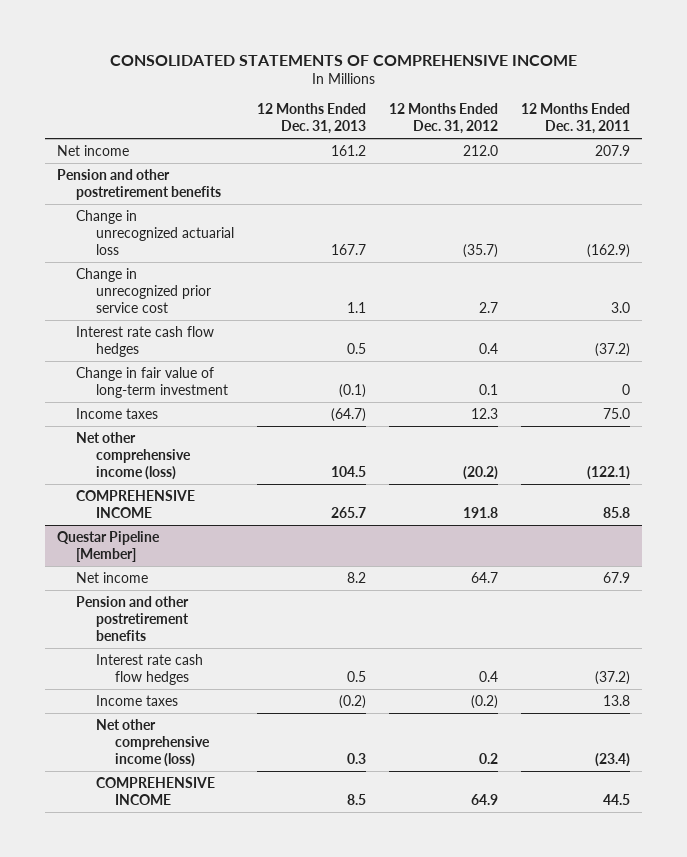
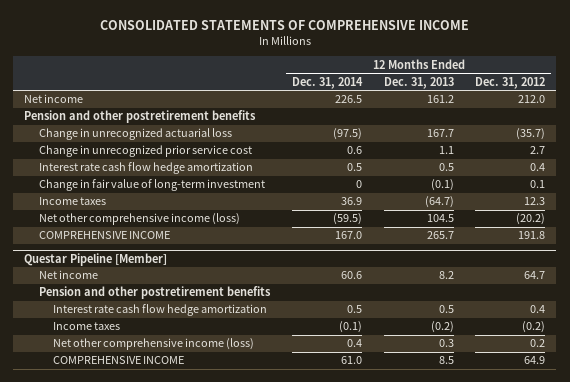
- | 12 Months Ended Dec. 31, 2013 | 12 Months Ended Dec. 31, 2012 | 12 Months Ended Dec. 31, 2011
+ | 12 Months Ended Dec. 31, 2014 | 12 Months Ended Dec. 31, 2013 | 12 Months Ended Dec. 31, 2012
- Interest rate cash flow hedges | 0.5 | 0.4 | (37.2)
+ Interest rate cash flow hedge amortization | 0.5 | 0.5 | 0.4
@ Questar Pipeline [Member]
- Interest rate cash flow hedges | 0.5 | 0.4 | (37.2)
+ Interest rate cash flow hedge amortization | 0.5 | 0.5 | 0.4

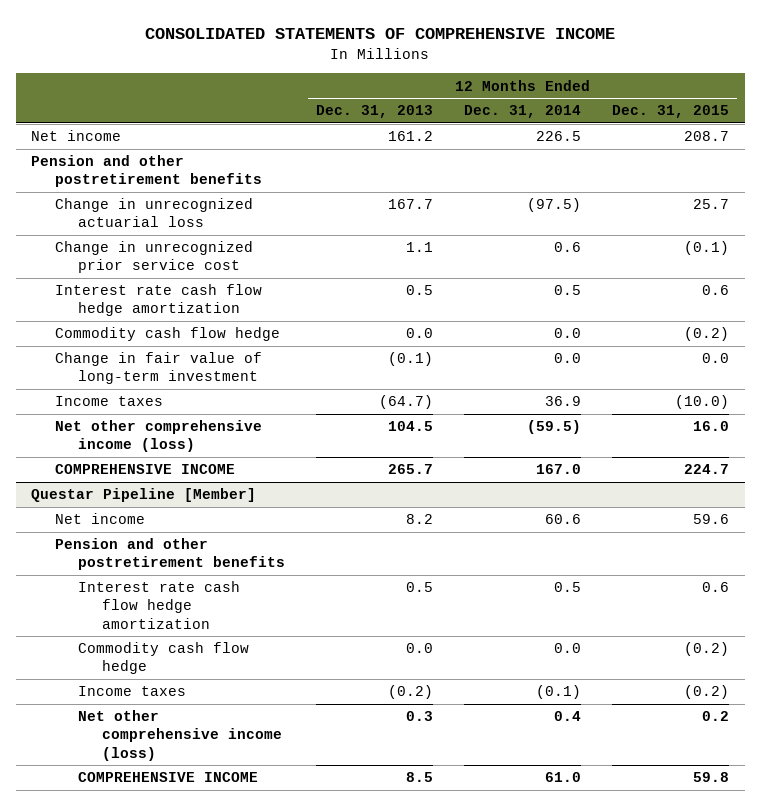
- | 12 Months Ended Dec. 31, 2014 | 12 Months Ended Dec. 31, 2013 | 12 Months Ended Dec. 31, 2012
+ | 12 Months Ended Dec. 31, 2013 | 12 Months Ended Dec. 31, 2014 | 12 Months Ended Dec. 31, 2015
- Change in fair value of long-term investment | 0 | (0.1) | 0.1
+ Commodity cash flow hedge | 0.0 | 0.0 | (0.2)
+ Change in fair value of long-term investment | (0.1) | 0.0 | 0.0
@ Questar Pipeline [Member]
+ Commodity cash flow hedge | 0.0 | 0.0 | (0.2)

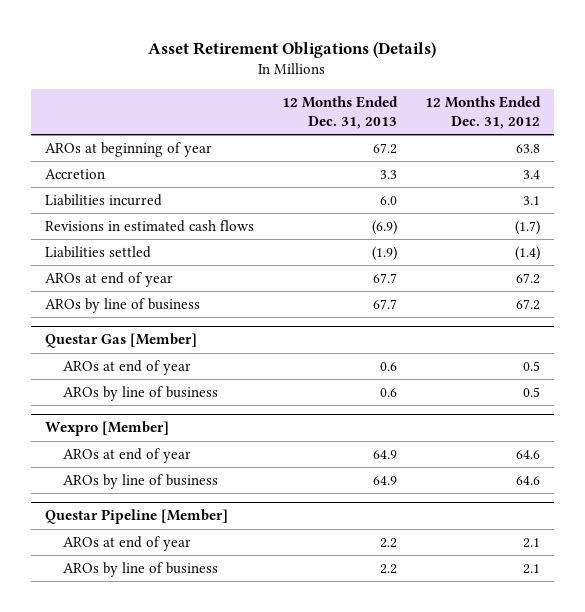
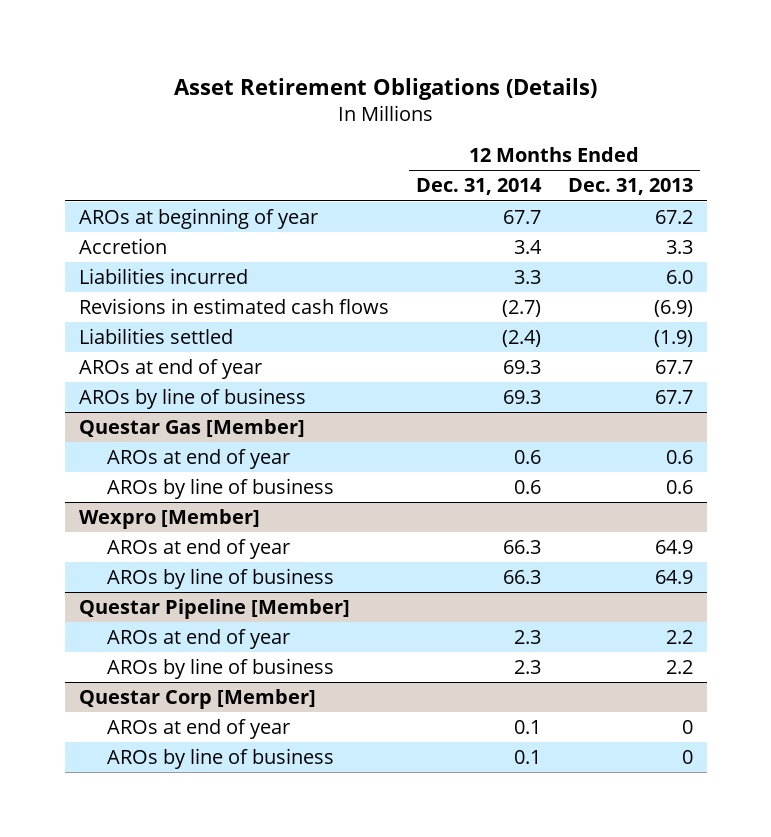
- | 12 Months Ended Dec. 31, 2013 | 12 Months Ended Dec. 31, 2012
+ | 12 Months Ended Dec. 31, 2014 | 12 Months Ended Dec. 31, 2013
+ Questar Corp [Member]
+ AROs at end of year | 0.1 | 0
+ AROs by line of business | 0.1 | 0

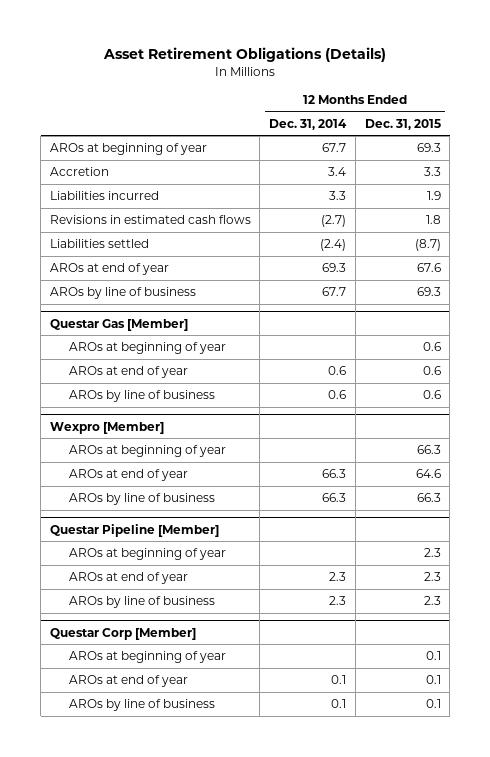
- | 12 Months Ended Dec. 31, 2014 | 12 Months Ended Dec. 31, 2013
+ | 12 Months Ended Dec. 31, 2014 | 12 Months Ended Dec. 31, 2015
- AROs by line of business | 69.3 | 67.7
+ AROs by line of business | 67.7 | 69.3
@ Questar Gas [Member]
+ AROs at beginning of year | | 0.6
@ Wexpro [Member]
+ AROs at beginning of year | | 66.3
@ Questar Pipeline [Member]
+ AROs at beginning of year | | 2.3
@ Questar Corp [Member]
+ AROs at beginning of year | | 0.1

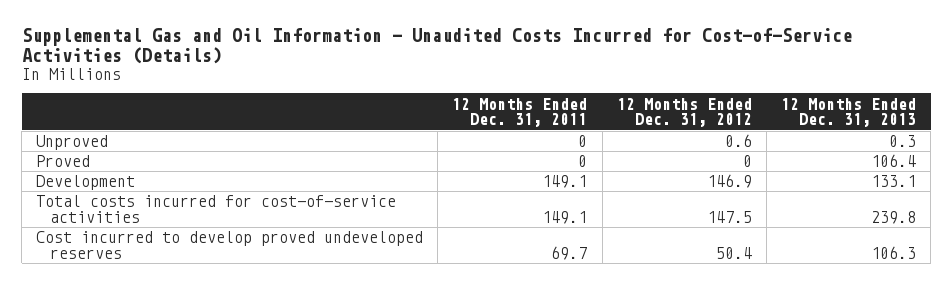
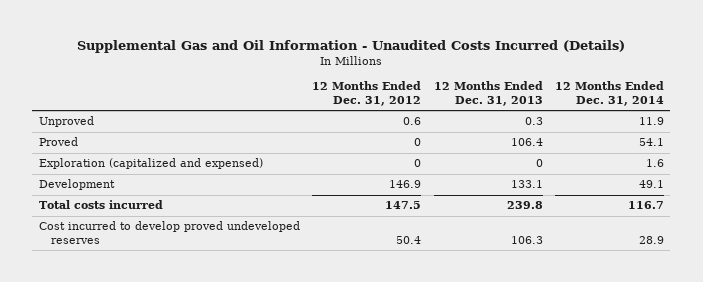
- Supplemental Gas and Oil Information - Unaudited Costs Incurred for Cost-of-Service Activities (Details)
+ Supplemental Gas and Oil Information - Unaudited Costs Incurred (Details)
- | 12 Months Ended Dec. 31, 2011 | 12 Months Ended Dec. 31, 2012 | 12 Months Ended Dec. 31, 2013
+ | 12 Months Ended Dec. 31, 2012 | 12 Months Ended Dec. 31, 2013 | 12 Months Ended Dec. 31, 2014
+ Exploration (capitalized and expensed) | 0 | 0 | 1.6
- Total costs incurred for cost-of-service activities | 149.1 | 147.5 | 239.8
+ Total costs incurred | 147.5 | 239.8 | 116.7

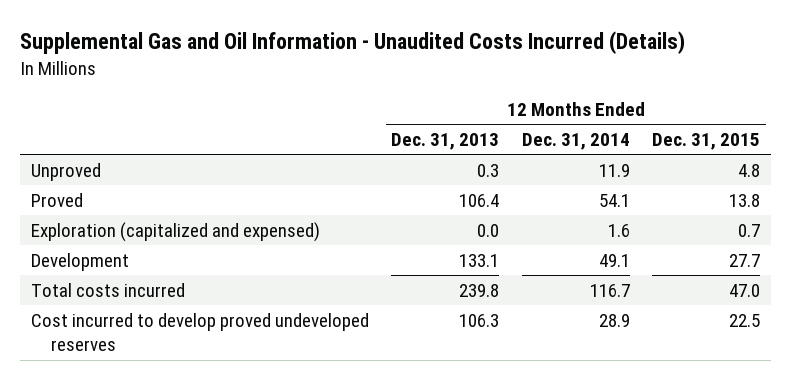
- | 12 Months Ended Dec. 31, 2012 | 12 Months Ended Dec. 31, 2013 | 12 Months Ended Dec. 31, 2014
+ | 12 Months Ended Dec. 31, 2013 | 12 Months Ended Dec. 31, 2014 | 12 Months Ended Dec. 31, 2015
- Exploration (capitalized and expensed) | 0 | 0 | 1.6
+ Exploration (capitalized and expensed) | 0.0 | 1.6 | 0.7

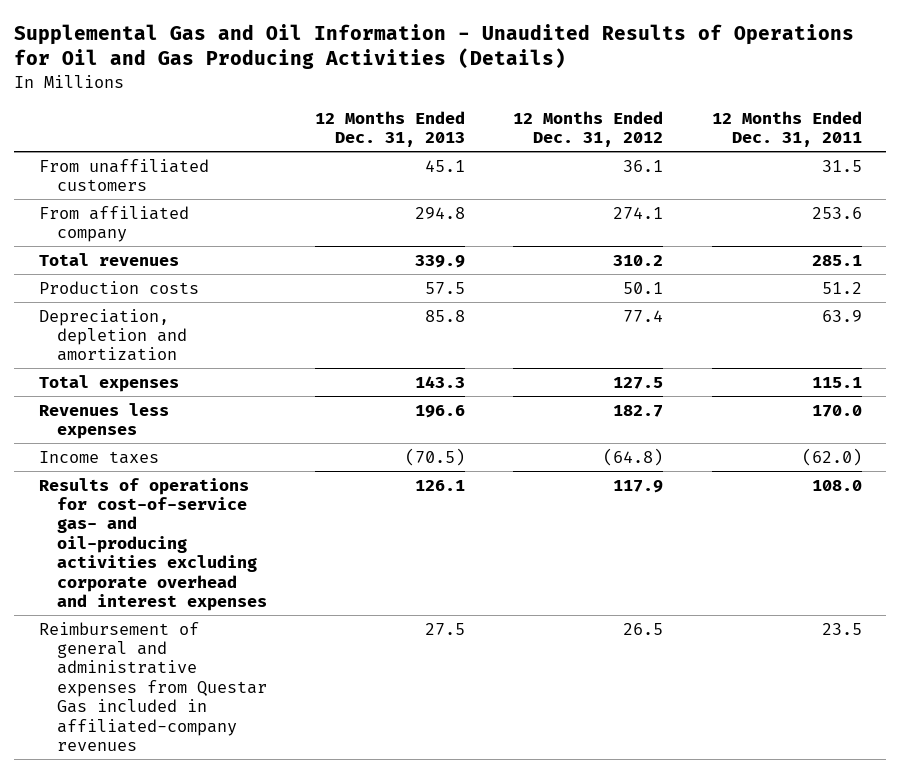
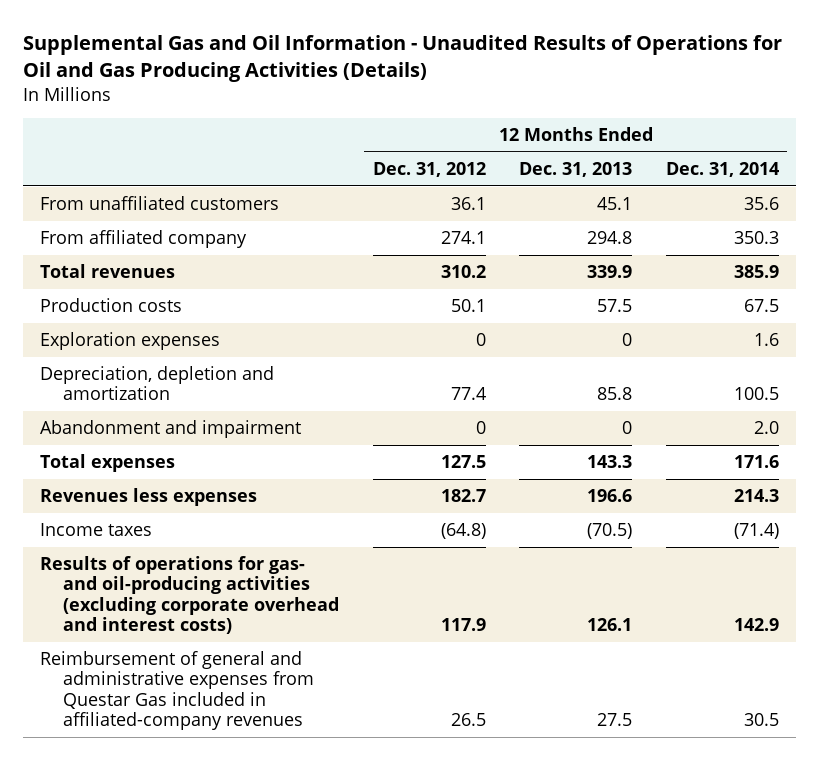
- | 12 Months Ended Dec. 31, 2013 | 12 Months Ended Dec. 31, 2012 | 12 Months Ended Dec. 31, 2011
+ | 12 Months Ended Dec. 31, 2012 | 12 Months Ended Dec. 31, 2013 | 12 Months Ended Dec. 31, 2014
+ Exploration expenses | 0 | 0 | 1.6
+ Abandonment and impairment | 0 | 0 | 2.0
- Results of operations for cost-of-service gas- and oil-producing activities excluding corporate overhead and interest expenses | 126.1 | 117.9 | 108.0
+ Results of operations for gas- and oil-producing activities (excluding corporate overhead and interest costs) | 117.9 | 126.1 | 142.9

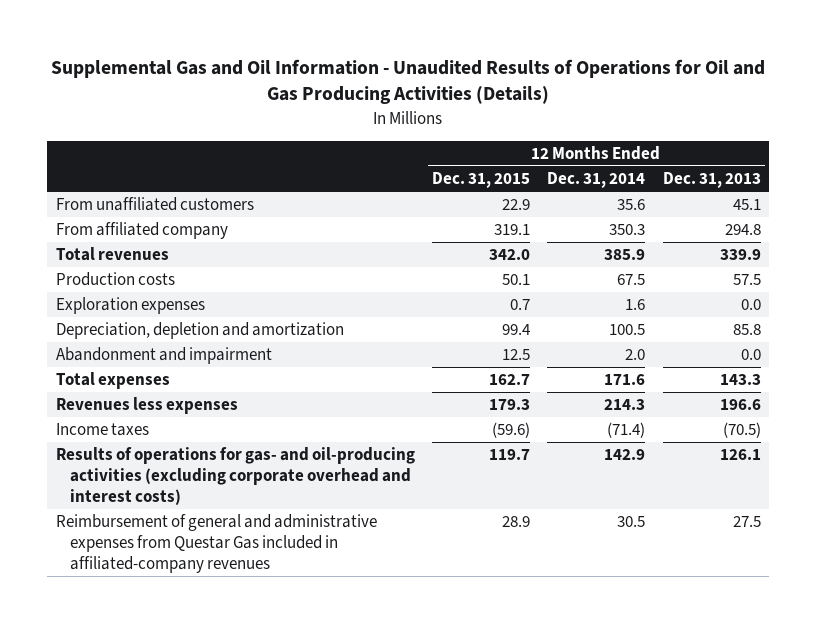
- | 12 Months Ended Dec. 31, 2012 | 12 Months Ended Dec. 31, 2013 | 12 Months Ended Dec. 31, 2014
+ | 12 Months Ended Dec. 31, 2015 | 12 Months Ended Dec. 31, 2014 | 12 Months Ended Dec. 31, 2013
- Exploration expenses | 0 | 0 | 1.6
+ Exploration expenses | 0.7 | 1.6 | 0.0
- Abandonment and impairment | 0 | 0 | 2.0
+ Abandonment and impairment | 12.5 | 2.0 | 0.0

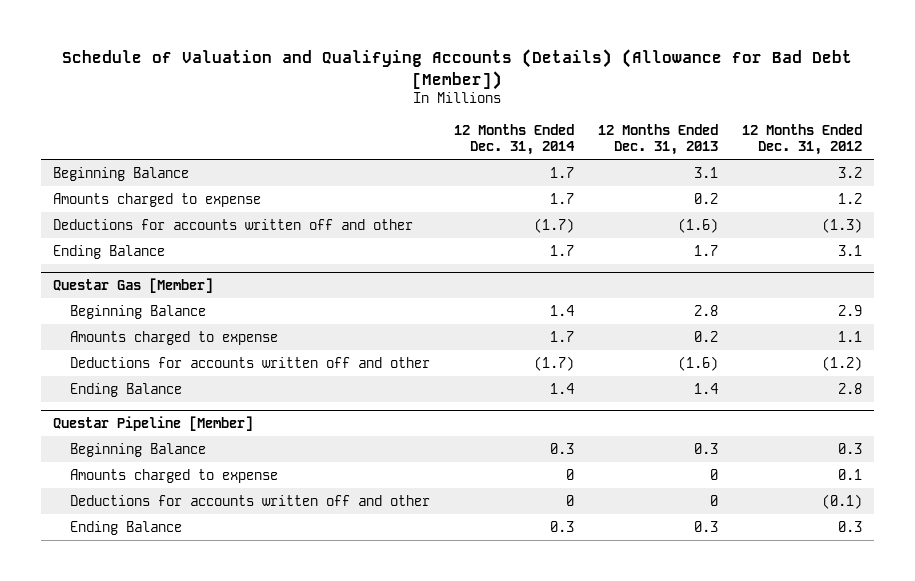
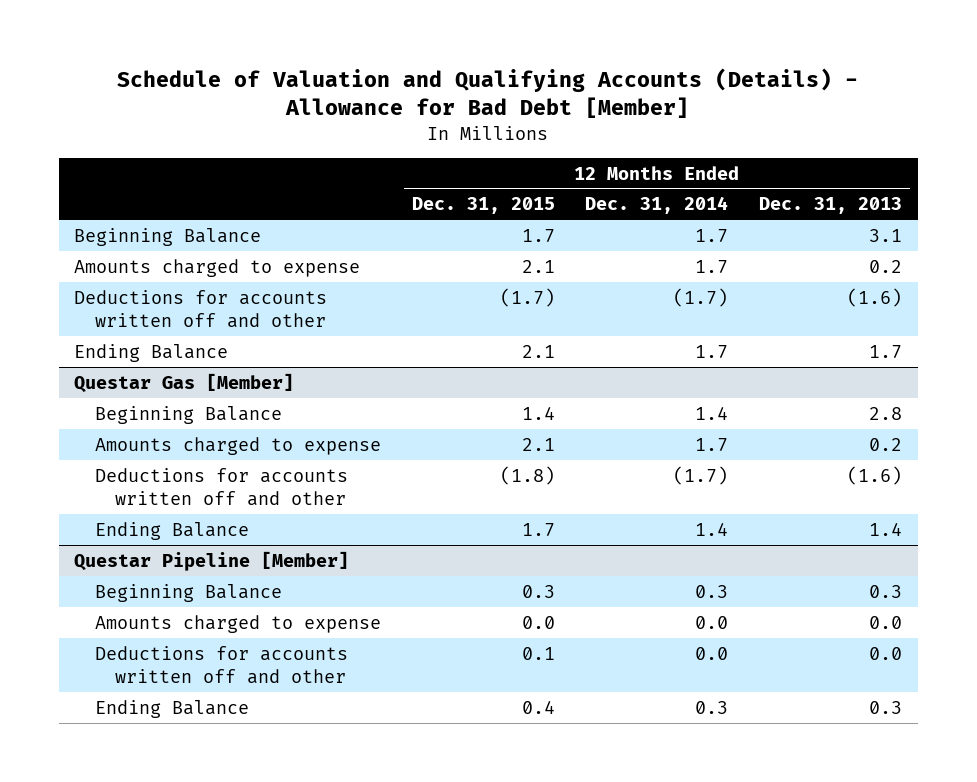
- Schedule of Valuation and Qualifying Accounts (Details) (Allowance for Bad Debt [Member])
+ Schedule of Valuation and Qualifying Accounts (Details) - Allowance for Bad Debt [Member]
- | 12 Months Ended Dec. 31, 2014 | 12 Months Ended Dec. 31, 2013 | 12 Months Ended Dec. 31, 2012
+ | 12 Months Ended Dec. 31, 2015 | 12 Months Ended Dec. 31, 2014 | 12 Months Ended Dec. 31, 2013
@ Questar Pipeline [Member]
- Amounts charged to expense | 0 | 0 | 0.1
- Deductions for accounts written off and other | 0 | 0 | (0.1)
+ Amounts charged to expense | 0.0 | 0.0 | 0.0
+ Deductions for accounts written off and other | 0.1 | 0.0 | 0.0

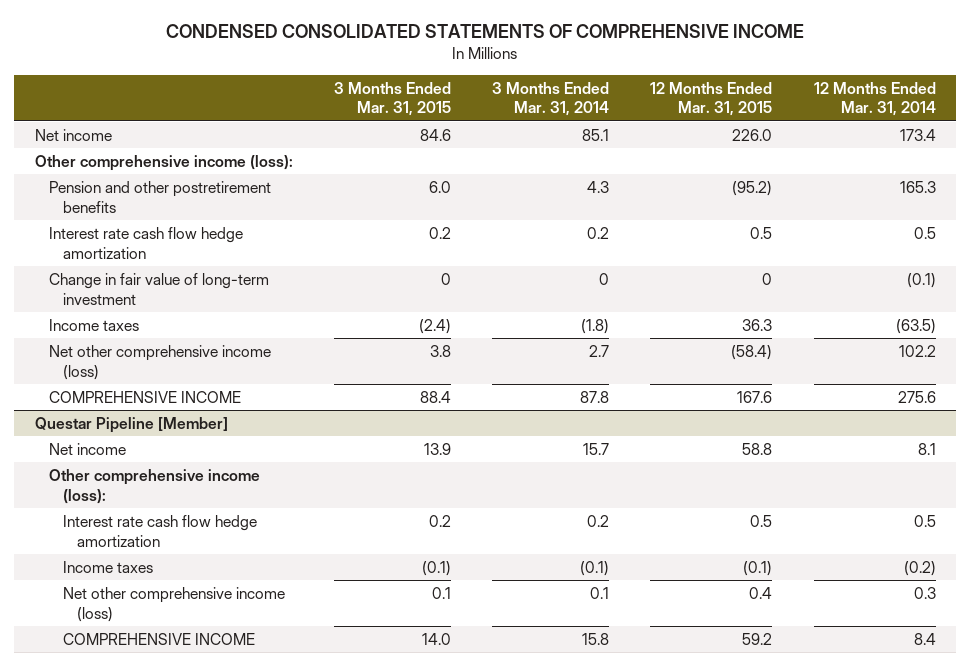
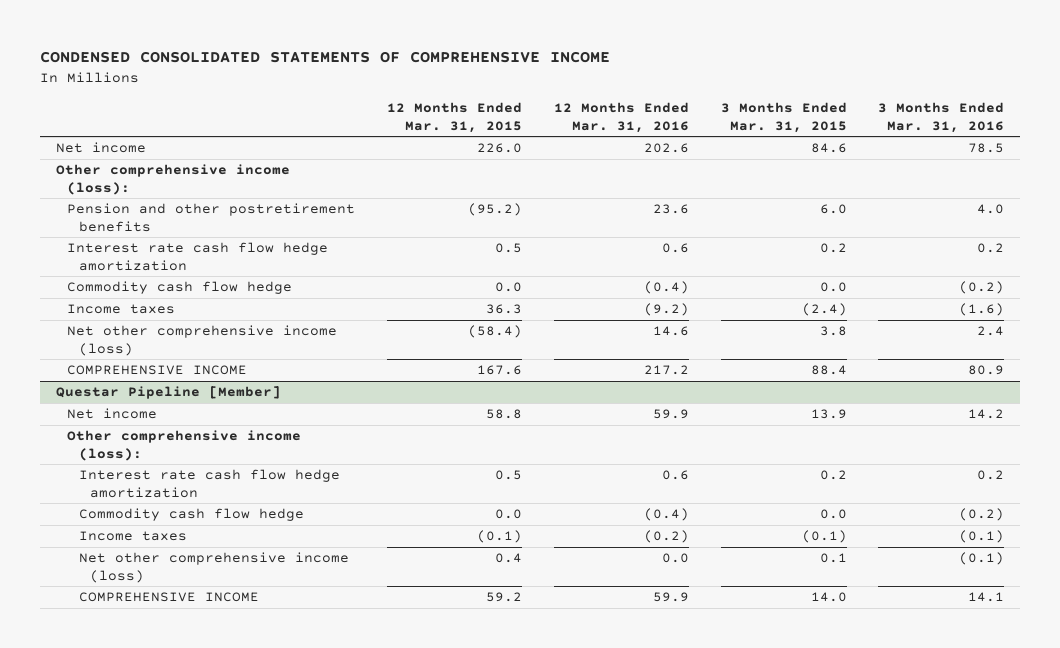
- | 3 Months Ended Mar. 31, 2015 | 3 Months Ended Mar. 31, 2014 | 12 Months Ended Mar. 31, 2015 | 12 Months Ended Mar. 31, 2014
+ | 12 Months Ended Mar. 31, 2015 | 12 Months Ended Mar. 31, 2016 | 3 Months Ended Mar. 31, 2015 | 3 Months Ended Mar. 31, 2016
- Change in fair value of long-term investment | 0 | 0 | 0 | (0.1)
+ Commodity cash flow hedge | 0.0 | (0.4) | 0.0 | (0.2)
@ Questar Pipeline [Member]
+ Commodity cash flow hedge | 0.0 | (0.4) | 0.0 | (0.2)

